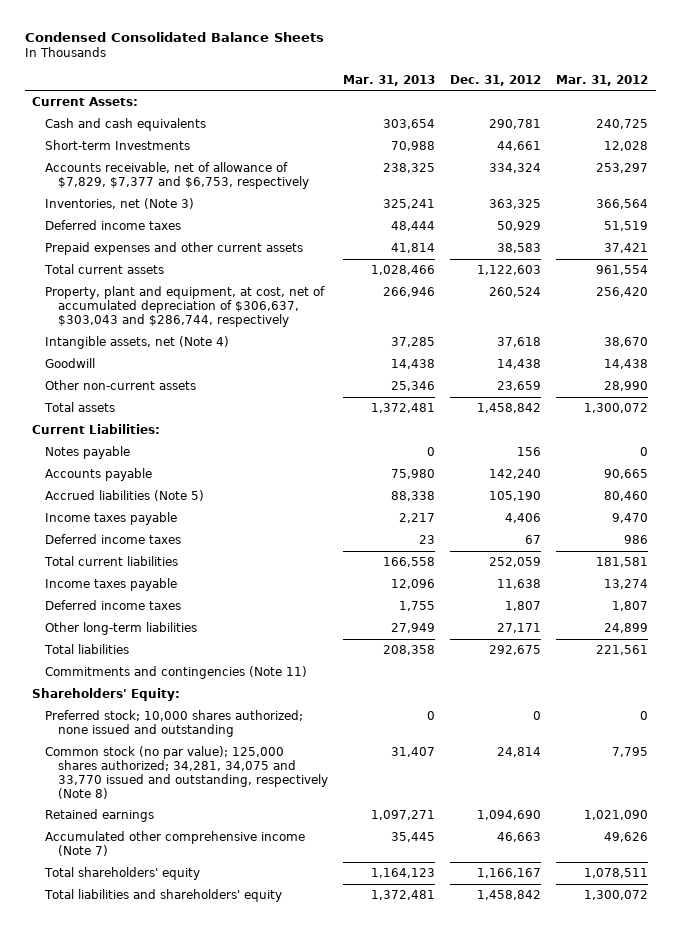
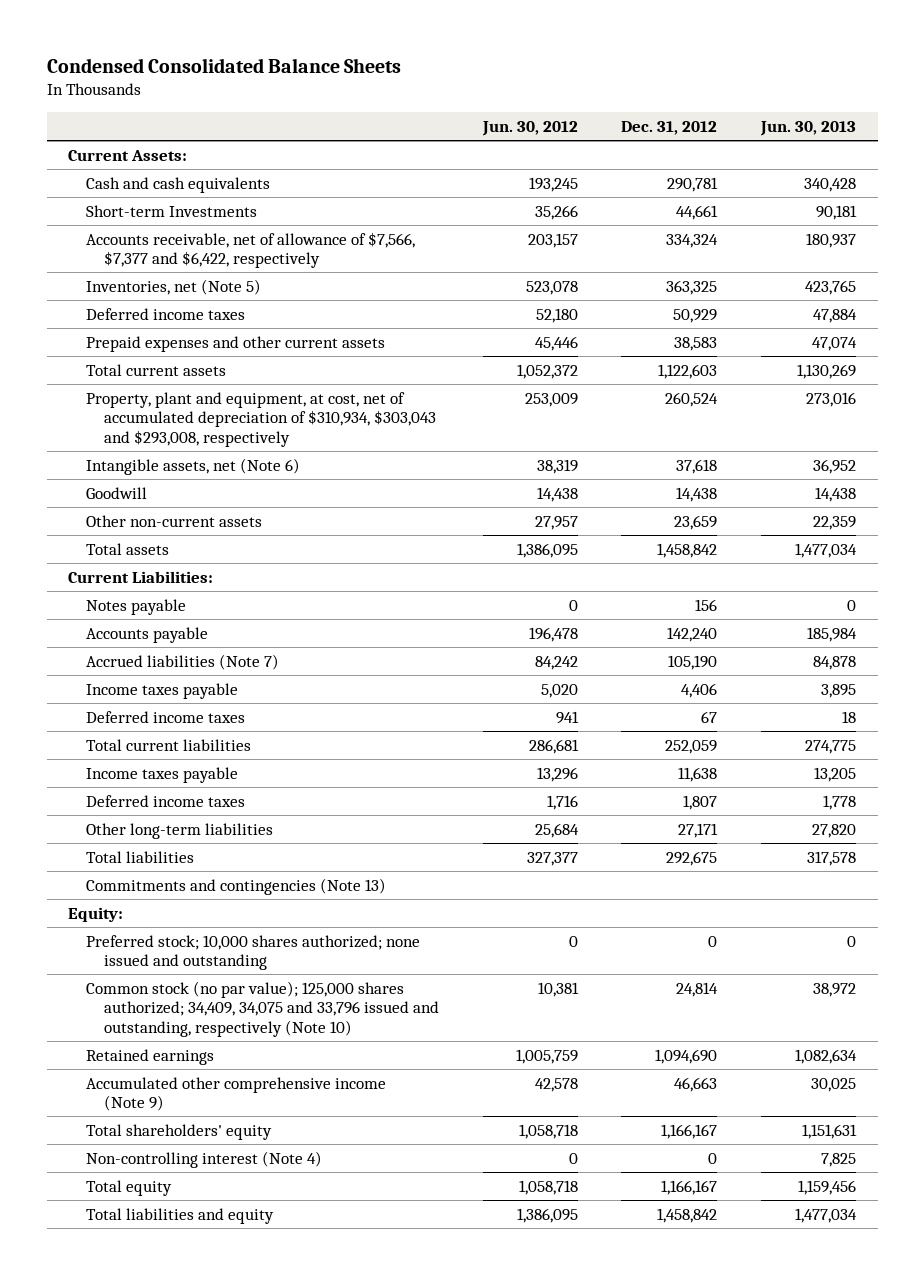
- | Mar. 31, 2013 | Dec. 31, 2012 | Mar. 31, 2012
+ | Jun. 30, 2012 | Dec. 31, 2012 | Jun. 30, 2013
- Accounts receivable, net of allowance of $7,829, $7,377 and $6,753, respectively | 238,325 | 334,324 | 253,297
- Inventories, net (Note 3) | 325,241 | 363,325 | 366,564
+ Accounts receivable, net of allowance of $7,566, $7,377 and $6,422, respectively | 203,157 | 334,324 | 180,937
+ Inventories, net (Note 5) | 523,078 | 363,325 | 423,765
- Property, plant and equipment, at cost, net of accumulated depreciation of $306,637, $303,043 and $286,744, respectively | 266,946 | 260,524 | 256,420
- Intangible assets, net (Note 4) | 37,285 | 37,618 | 38,670
+ Property, plant and equipment, at cost, net of accumulated depreciation of $310,934, $303,043 and $293,008, respectively | 253,009 | 260,524 | 273,016
+ Intangible assets, net (Note 6) | 38,319 | 37,618 | 36,952
- Accrued liabilities (Note 5) | 88,338 | 105,190 | 80,460
+ Accrued liabilities (Note 7) | 84,242 | 105,190 | 84,878
- Commitments and contingencies (Note 11)
- Shareholders' Equity:
+ Commitments and contingencies (Note 13)
+ Equity:
- Common stock (no par value); 125,000 shares authorized; 34,281, 34,075 and 33,770 issued and outstanding, respectively (Note 8) | 31,407 | 24,814 | 7,795
+ Common stock (no par value); 125,000 shares authorized; 34,409, 34,075 and 33,796 issued and outstanding, respectively (Note 10) | 10,381 | 24,814 | 38,972
- Accumulated other comprehensive income (Note 7) | 35,445 | 46,663 | 49,626
+ Accumulated other comprehensive income (Note 9) | 42,578 | 46,663 | 30,025
- Total liabilities and shareholders' equity | 1,372,481 | 1,458,842 | 1,300,072
+ Non-controlling interest (Note 4) | 0 | 0 | 7,825
+ Total equity | 1,058,718 | 1,166,167 | 1,159,456
+ Total liabilities and equity | 1,386,095 | 1,458,842 | 1,477,034

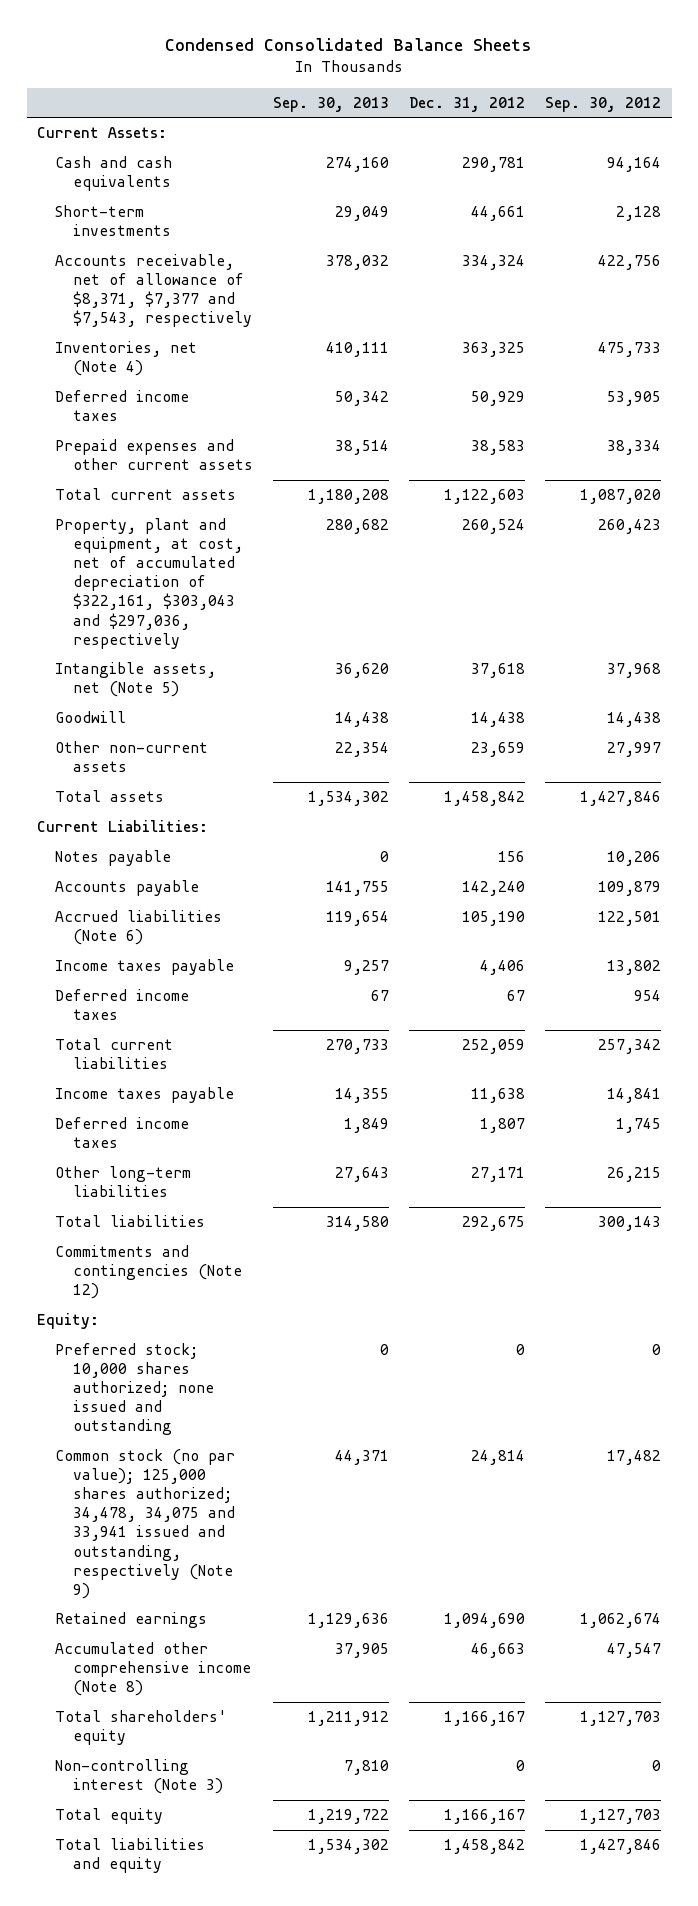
- | Jun. 30, 2012 | Dec. 31, 2012 | Jun. 30, 2013
+ | Sep. 30, 2013 | Dec. 31, 2012 | Sep. 30, 2012
- Short-term Investments | 35,266 | 44,661 | 90,181
- Accounts receivable, net of allowance of $7,566, $7,377 and $6,422, respectively | 203,157 | 334,324 | 180,937
- Inventories, net (Note 5) | 523,078 | 363,325 | 423,765
+ Short-term investments | 29,049 | 44,661 | 2,128
+ Accounts receivable, net of allowance of $8,371, $7,377 and $7,543, respectively | 378,032 | 334,324 | 422,756
+ Inventories, net (Note 4) | 410,111 | 363,325 | 475,733
- Property, plant and equipment, at cost, net of accumulated depreciation of $310,934, $303,043 and $293,008, respectively | 253,009 | 260,524 | 273,016
- Intangible assets, net (Note 6) | 38,319 | 37,618 | 36,952
+ Property, plant and equipment, at cost, net of accumulated depreciation of $322,161, $303,043 and $297,036, respectively | 280,682 | 260,524 | 260,423
+ Intangible assets, net (Note 5) | 36,620 | 37,618 | 37,968
- Accrued liabilities (Note 7) | 84,242 | 105,190 | 84,878
+ Accrued liabilities (Note 6) | 119,654 | 105,190 | 122,501
- Commitments and contingencies (Note 13)
+ Commitments and contingencies (Note 12)
- Common stock (no par value); 125,000 shares authorized; 34,409, 34,075 and 33,796 issued and outstanding, respectively (Note 10) | 10,381 | 24,814 | 38,972
+ Common stock (no par value); 125,000 shares authorized; 34,478, 34,075 and 33,941 issued and outstanding, respectively (Note 9) | 44,371 | 24,814 | 17,482
- Accumulated other comprehensive income (Note 9) | 42,578 | 46,663 | 30,025
+ Accumulated other comprehensive income (Note 8) | 37,905 | 46,663 | 47,547
- Non-controlling interest (Note 4) | 0 | 0 | 7,825
+ Non-controlling interest (Note 3) | 7,810 | 0 | 0

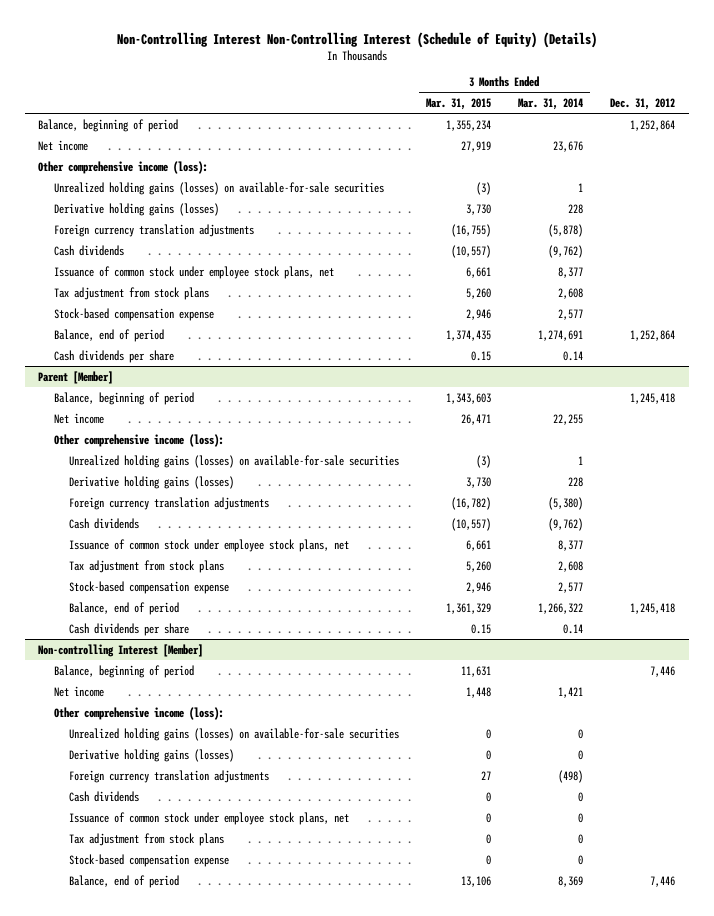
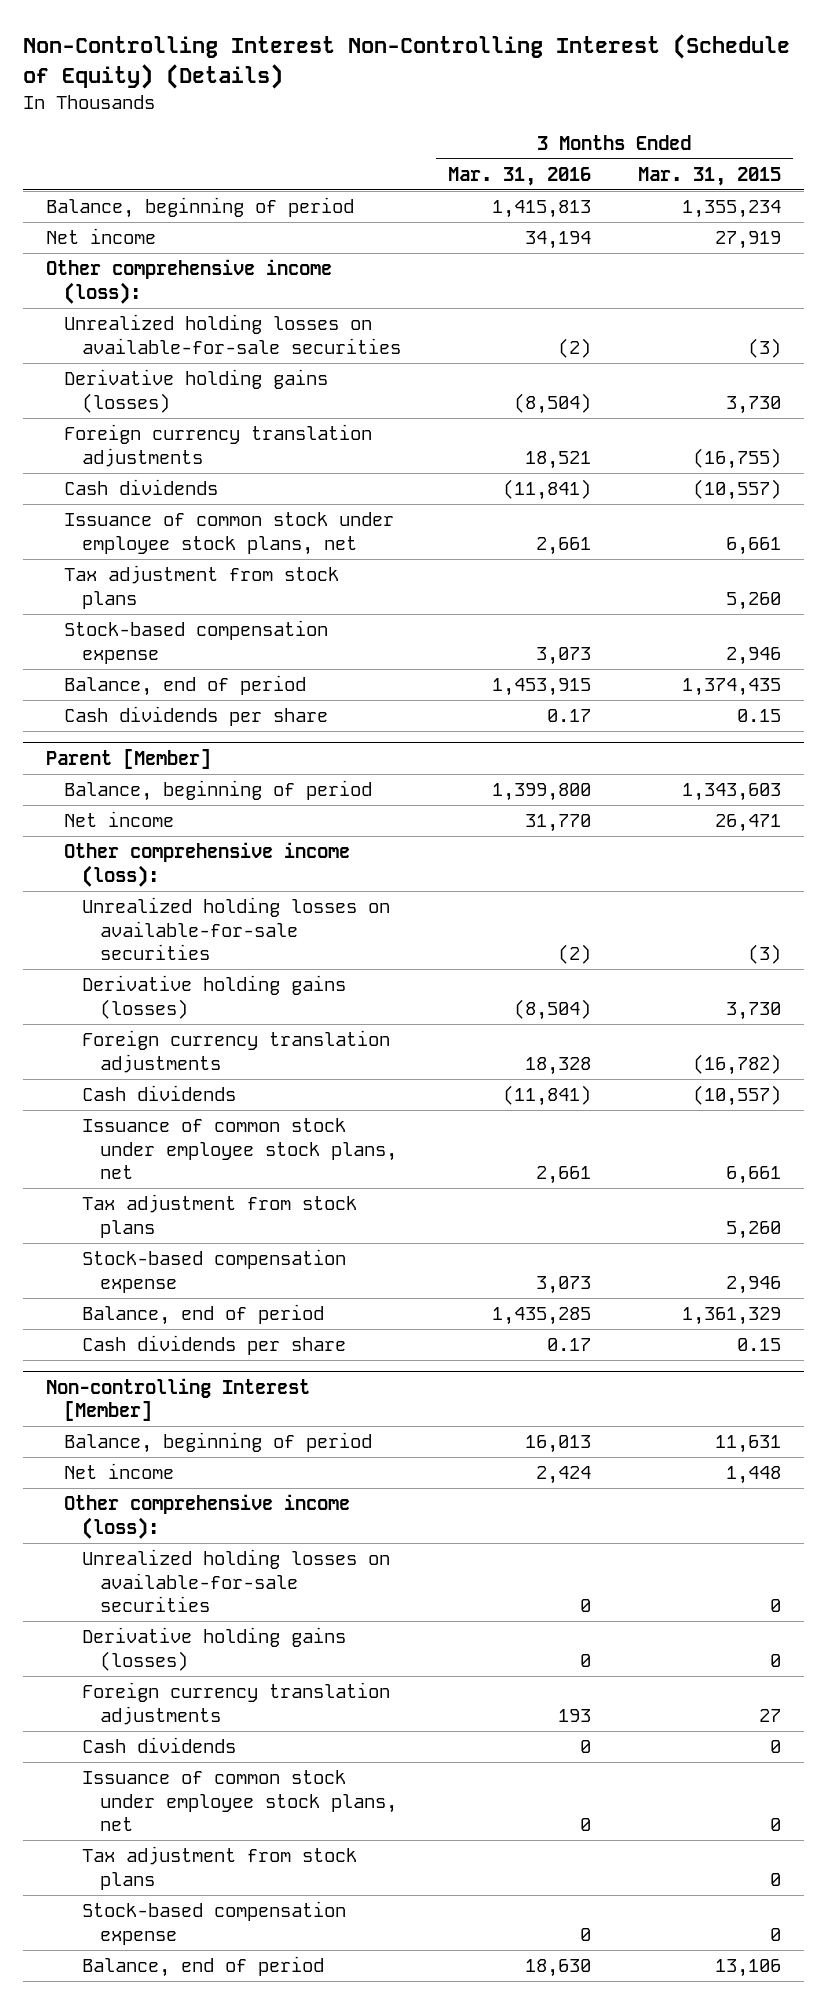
- | 3 Months Ended Mar. 31, 2015 | 3 Months Ended Mar. 31, 2014 | Dec. 31, 2012
+ | 3 Months Ended Mar. 31, 2016 | 3 Months Ended Mar. 31, 2015
- Unrealized holding gains (losses) on available-for-sale securities | (3) | 1 |
+ Unrealized holding losses on available-for-sale securities | (2) | (3)
@ Parent [Member]
- Unrealized holding gains (losses) on available-for-sale securities | (3) | 1 |
+ Unrealized holding losses on available-for-sale securities | (2) | (3)
@ Non-controlling Interest [Member]
- Unrealized holding gains (losses) on available-for-sale securities | 0 | 0 |
+ Unrealized holding losses on available-for-sale securities | 0 | 0

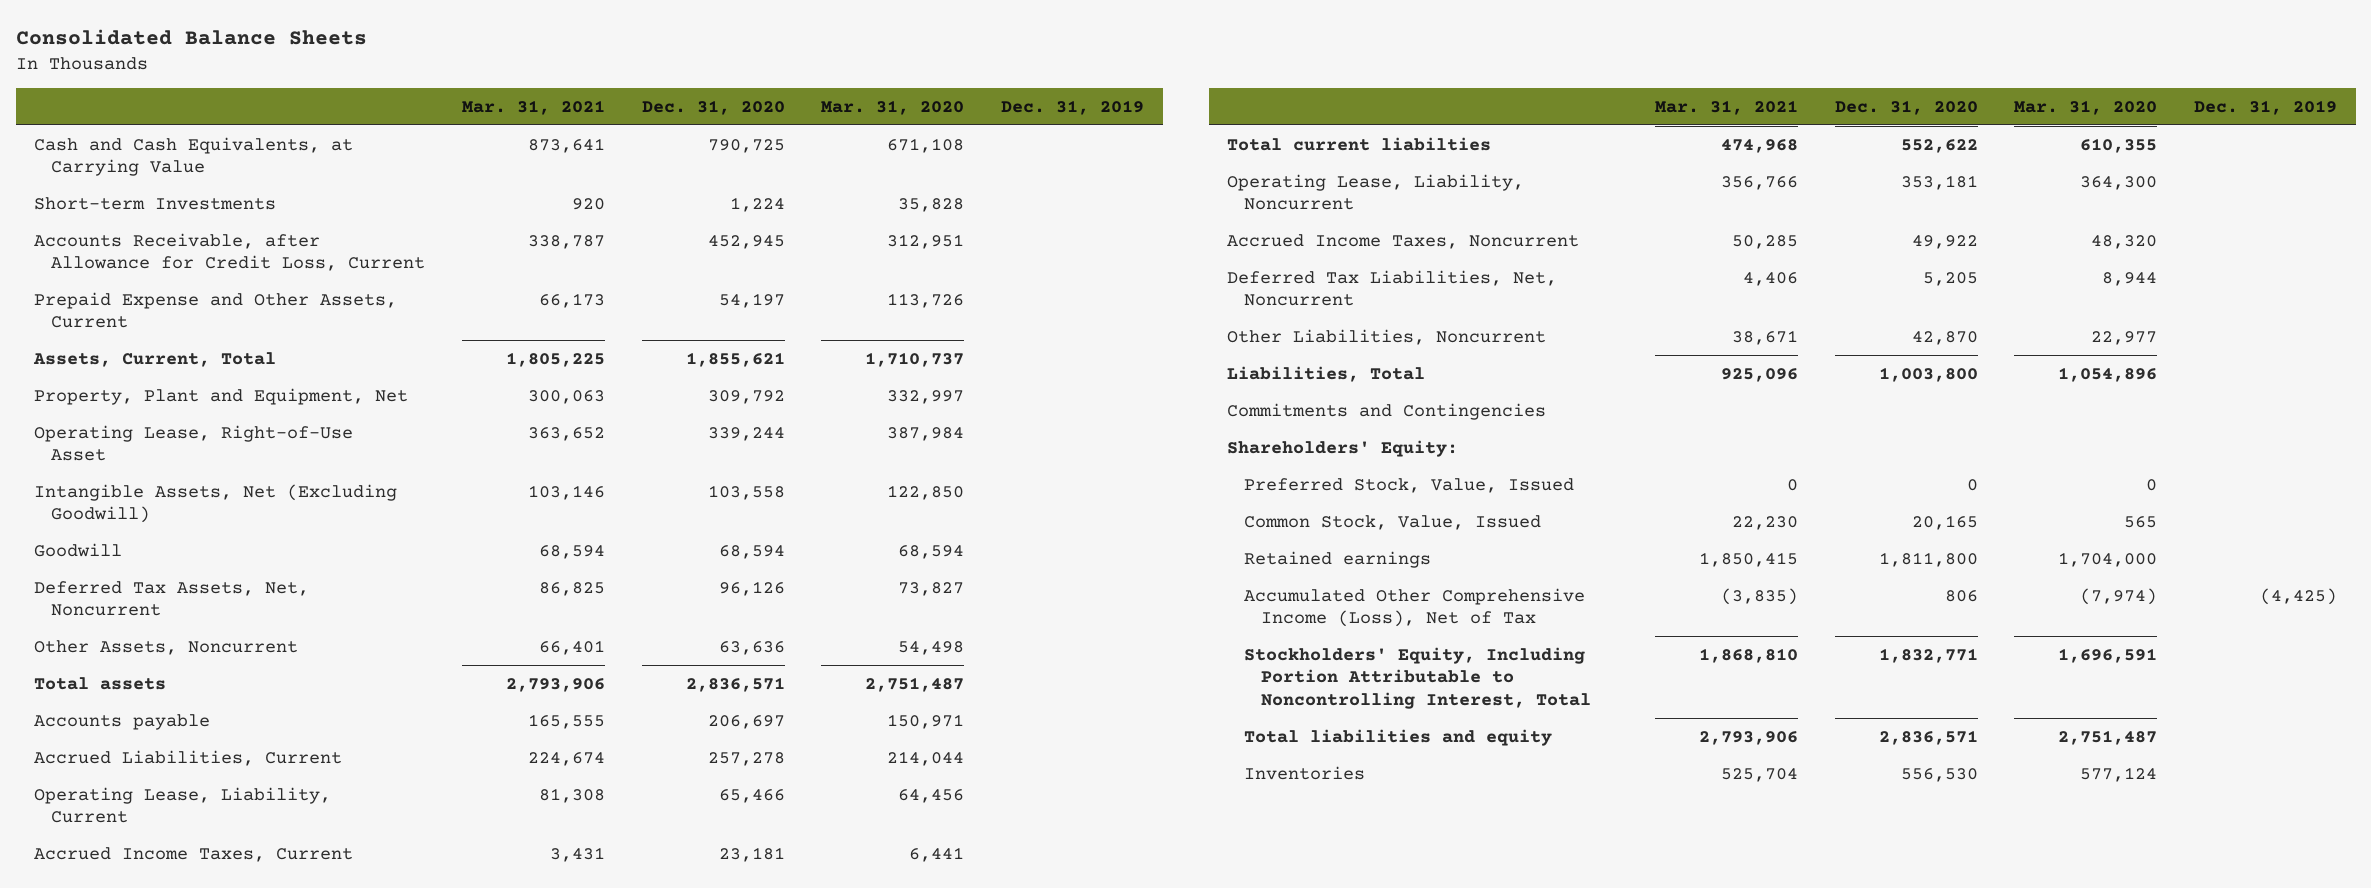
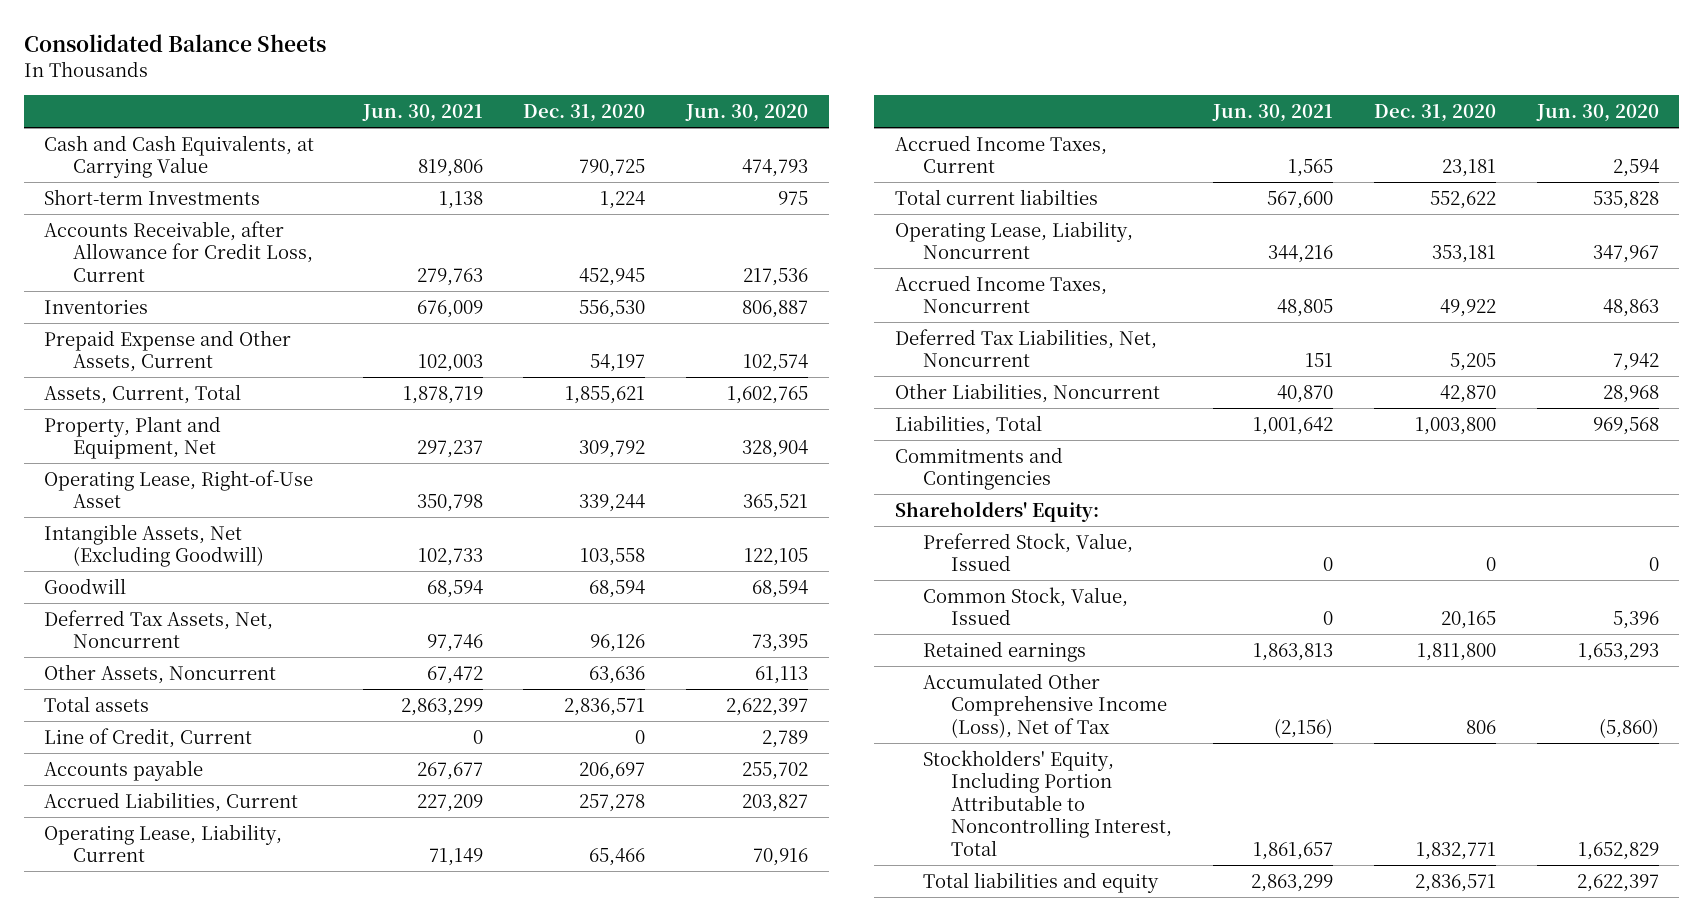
- | Mar. 31, 2021 | Dec. 31, 2020 | Mar. 31, 2020 | Dec. 31, 2019
+ | Jun. 30, 2021 | Dec. 31, 2020 | Jun. 30, 2020
moved up: Inventories | 676,009 | 556,530 | 806,887
+ Line of Credit, Current | 0 | 0 | 2,789

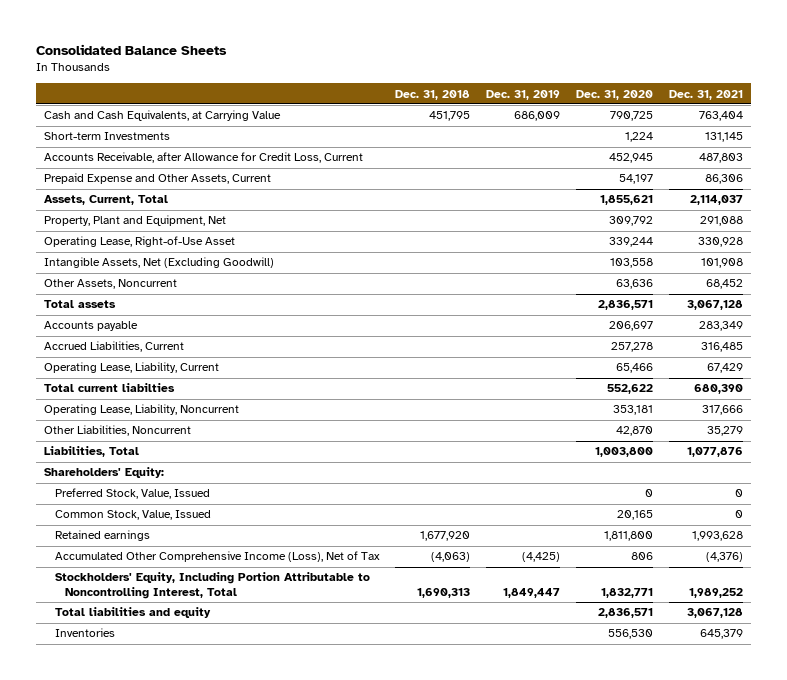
- | Jun. 30, 2021 | Dec. 31, 2020 | Jun. 30, 2020
+ | Dec. 31, 2018 | Dec. 31, 2019 | Dec. 31, 2020 | Dec. 31, 2021
- Goodwill | 68,594 | 68,594 | 68,594
- Deferred Tax Assets, Net, Noncurrent | 97,746 | 96,126 | 73,395
- Line of Credit, Current | 0 | 0 | 2,789
- Accrued Income Taxes, Current | 1,565 | 23,181 | 2,594
- Accrued Income Taxes, Noncurrent | 48,805 | 49,922 | 48,863
- Deferred Tax Liabilities, Net, Noncurrent | 151 | 5,205 | 7,942
- Commitments and Contingencies
moved down: Inventories | | | 556,530 | 645,379

